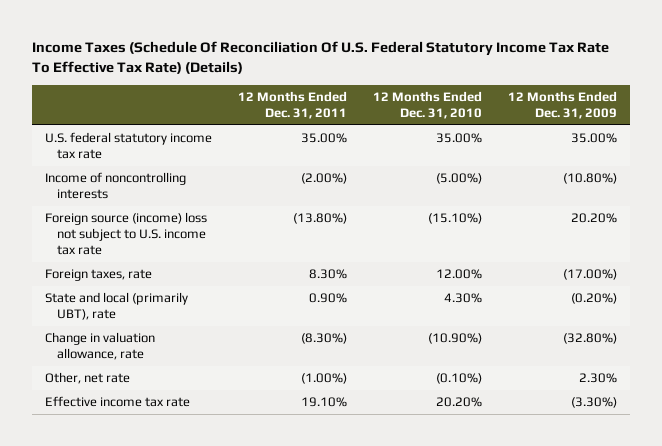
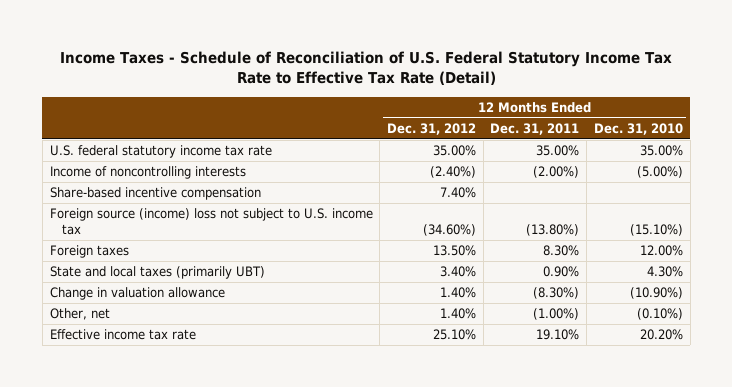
- Income Taxes (Schedule Of Reconciliation Of U.S. Federal Statutory Income Tax Rate To Effective Tax Rate) (Details)
+ Income Taxes - Schedule of Reconciliation of U.S. Federal Statutory Income Tax Rate to Effective Tax Rate (Detail)
- | 12 Months Ended Dec. 31, 2011 | 12 Months Ended Dec. 31, 2010 | 12 Months Ended Dec. 31, 2009
+ | 12 Months Ended Dec. 31, 2012 | 12 Months Ended Dec. 31, 2011 | 12 Months Ended Dec. 31, 2010
- Foreign source (income) loss not subject to U.S. income tax rate | (13.80%) | (15.10%) | 20.20%
- Foreign taxes, rate | 8.30% | 12.00% | (17.00%)
- State and local (primarily UBT), rate | 0.90% | 4.30% | (0.20%)
- Change in valuation allowance, rate | (8.30%) | (10.90%) | (32.80%)
- Other, net rate | (1.00%) | (0.10%) | 2.30%
+ Share-based incentive compensation | 7.40% | |
+ Foreign source (income) loss not subject to U.S. income tax | (34.60%) | (13.80%) | (15.10%)
+ Foreign taxes | 13.50% | 8.30% | 12.00%
+ State and local taxes (primarily UBT) | 3.40% | 0.90% | 4.30%
+ Change in valuation allowance | 1.40% | (8.30%) | (10.90%)
+ Other, net | 1.40% | (1.00%) | (0.10%)

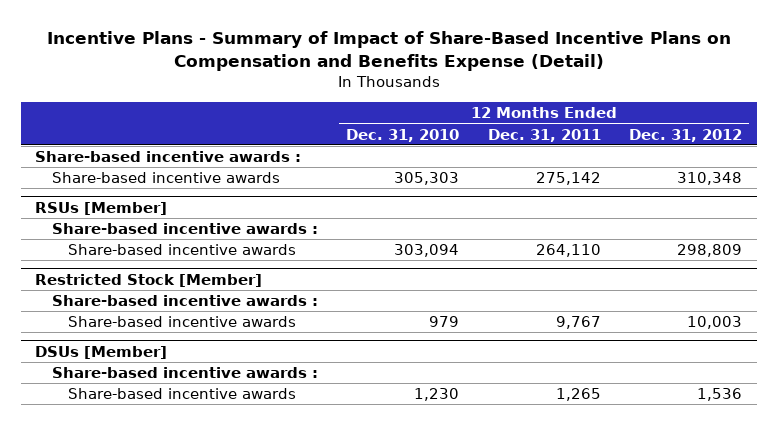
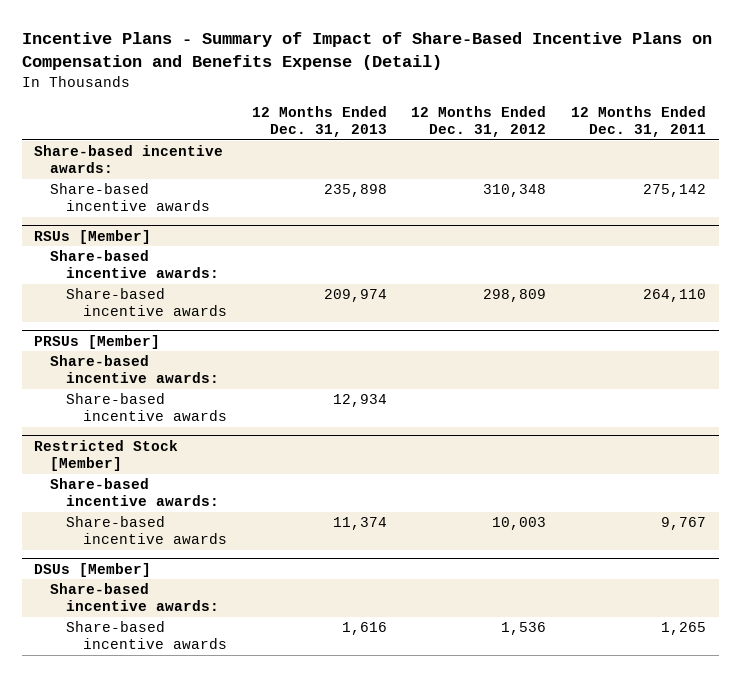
- | 12 Months Ended Dec. 31, 2010 | 12 Months Ended Dec. 31, 2011 | 12 Months Ended Dec. 31, 2012
+ | 12 Months Ended Dec. 31, 2013 | 12 Months Ended Dec. 31, 2012 | 12 Months Ended Dec. 31, 2011
- Share-based incentive awards :
+ Share-based incentive awards:
@ RSUs [Member]
- Share-based incentive awards :
+ Share-based incentive awards:
+ PRSUs [Member]
+ Share-based incentive awards:
+ Share-based incentive awards | 12,934 | |
@ Restricted Stock [Member]
- Share-based incentive awards :
+ Share-based incentive awards:
@ DSUs [Member]
- Share-based incentive awards :
+ Share-based incentive awards:

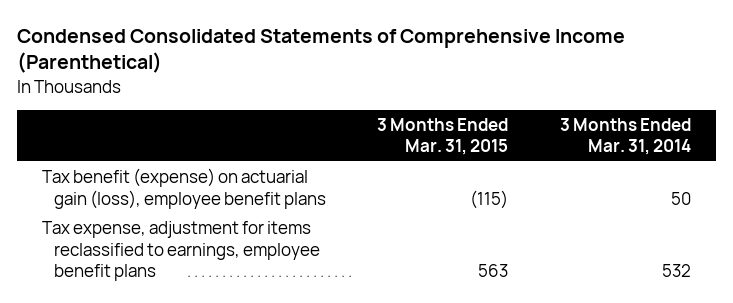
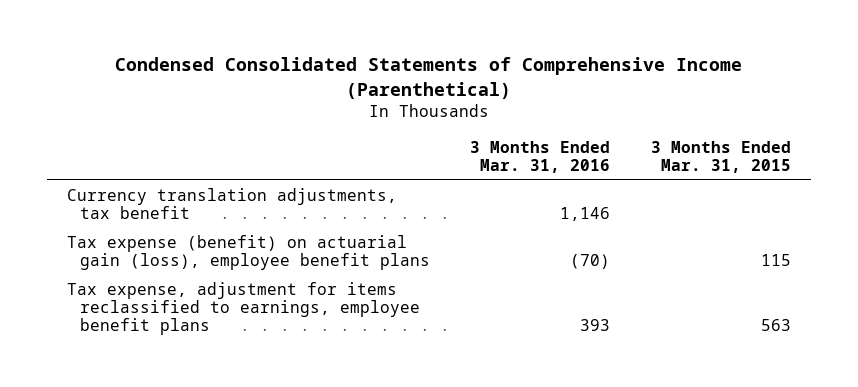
- | 3 Months Ended Mar. 31, 2015 | 3 Months Ended Mar. 31, 2014
+ | 3 Months Ended Mar. 31, 2016 | 3 Months Ended Mar. 31, 2015
- Tax benefit (expense) on actuarial gain (loss), employee benefit plans | (115) | 50
+ Currency translation adjustments, tax benefit | 1,146 |
+ Tax expense (benefit) on actuarial gain (loss), employee benefit plans | (70) | 115

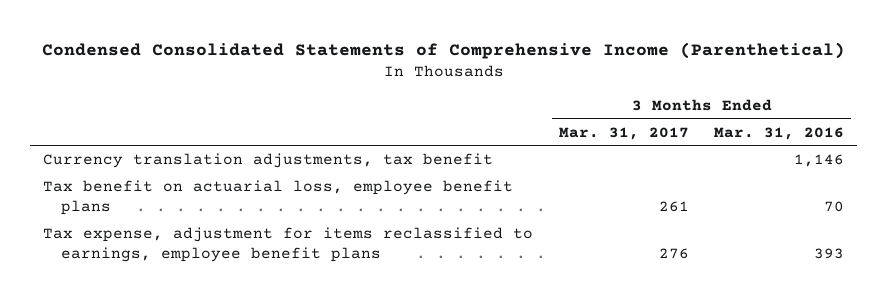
- | 3 Months Ended Mar. 31, 2016 | 3 Months Ended Mar. 31, 2015
+ | 3 Months Ended Mar. 31, 2017 | 3 Months Ended Mar. 31, 2016
- Tax expense (benefit) on actuarial gain (loss), employee benefit plans | (70) | 115
+ Tax benefit on actuarial loss, employee benefit plans | 261 | 70

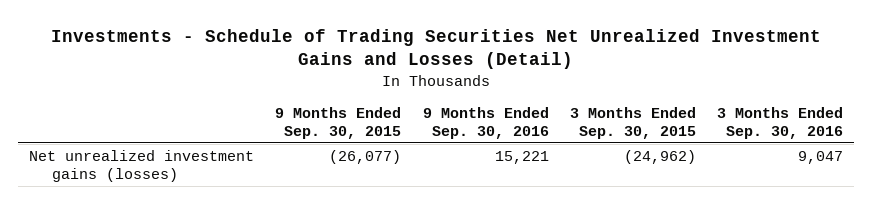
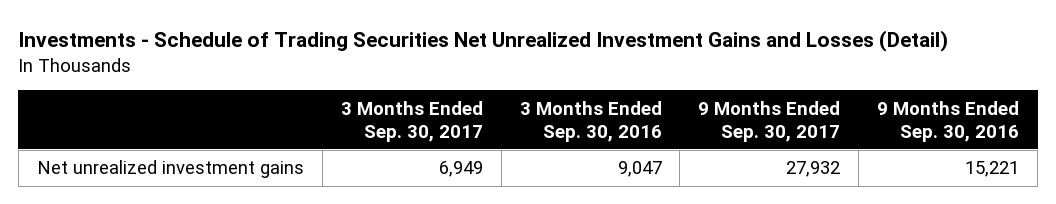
- | 9 Months Ended Sep. 30, 2015 | 9 Months Ended Sep. 30, 2016 | 3 Months Ended Sep. 30, 2015 | 3 Months Ended Sep. 30, 2016
+ | 3 Months Ended Sep. 30, 2017 | 3 Months Ended Sep. 30, 2016 | 9 Months Ended Sep. 30, 2017 | 9 Months Ended Sep. 30, 2016
- Net unrealized investment gains (losses) | (26,077) | 15,221 | (24,962) | 9,047
+ Net unrealized investment gains | 6,949 | 9,047 | 27,932 | 15,221

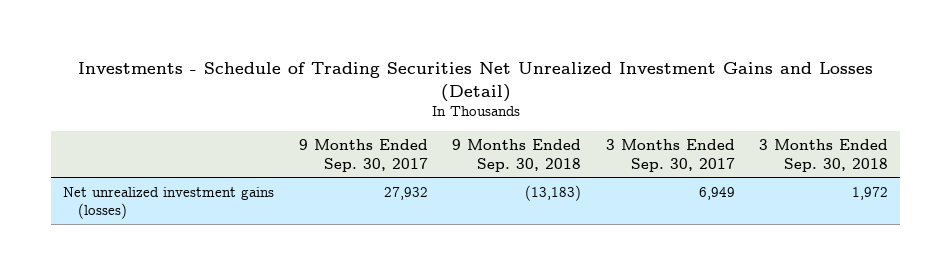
- | 3 Months Ended Sep. 30, 2017 | 3 Months Ended Sep. 30, 2016 | 9 Months Ended Sep. 30, 2017 | 9 Months Ended Sep. 30, 2016
+ | 9 Months Ended Sep. 30, 2017 | 9 Months Ended Sep. 30, 2018 | 3 Months Ended Sep. 30, 2017 | 3 Months Ended Sep. 30, 2018
- Net unrealized investment gains | 6,949 | 9,047 | 27,932 | 15,221
+ Net unrealized investment gains (losses) | 27,932 | (13,183) | 6,949 | 1,972

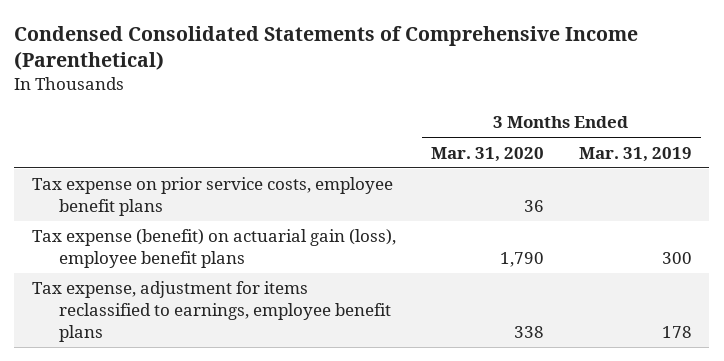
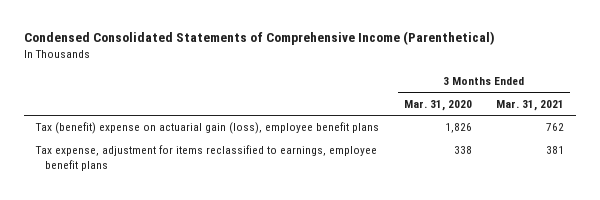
- | 3 Months Ended Mar. 31, 2020 | 3 Months Ended Mar. 31, 2019
+ | 3 Months Ended Mar. 31, 2020 | 3 Months Ended Mar. 31, 2021
- Tax expense on prior service costs, employee benefit plans | 36 |
- Tax expense (benefit) on actuarial gain (loss), employee benefit plans | 1,790 | 300
+ Tax (benefit) expense on actuarial gain (loss), employee benefit plans | 1,826 | 762

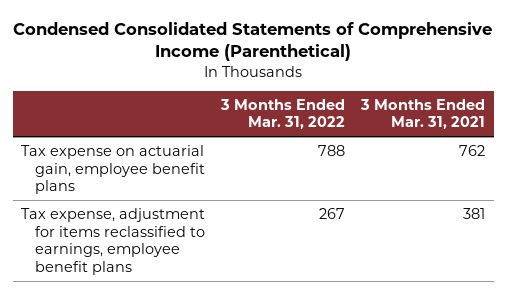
- | 3 Months Ended Mar. 31, 2020 | 3 Months Ended Mar. 31, 2021
+ | 3 Months Ended Mar. 31, 2022 | 3 Months Ended Mar. 31, 2021
- Tax (benefit) expense on actuarial gain (loss), employee benefit plans | 1,826 | 762
+ Tax expense on actuarial gain, employee benefit plans | 788 | 762

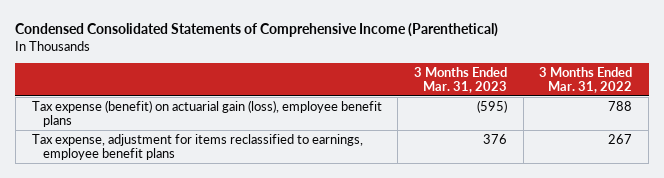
- | 3 Months Ended Mar. 31, 2022 | 3 Months Ended Mar. 31, 2021
+ | 3 Months Ended Mar. 31, 2023 | 3 Months Ended Mar. 31, 2022
- Tax expense on actuarial gain, employee benefit plans | 788 | 762
+ Tax expense (benefit) on actuarial gain (loss), employee benefit plans | (595) | 788

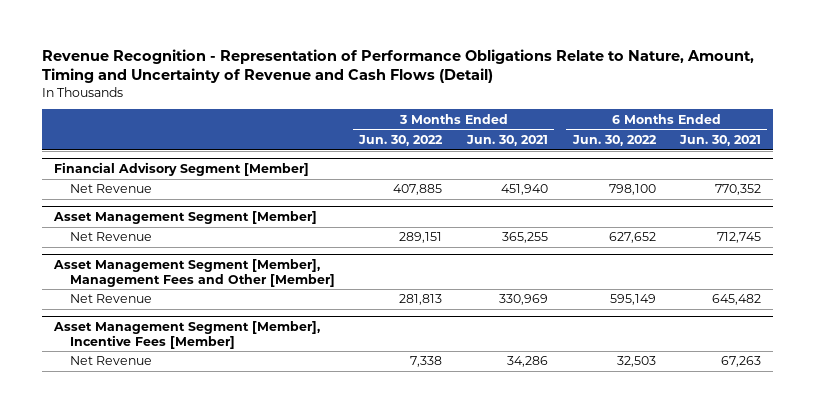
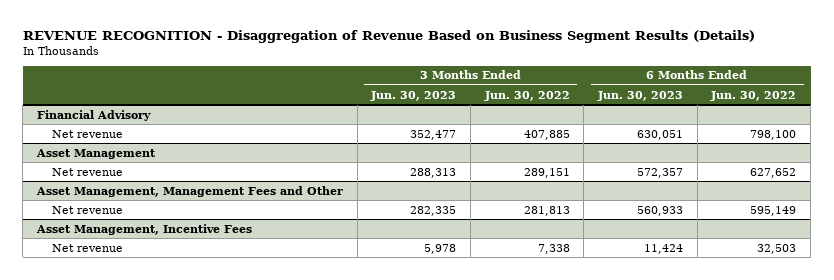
- Revenue Recognition - Representation of Performance Obligations Relate to Nature, Amount, Timing and Uncertainty of Revenue and Cash Flows (Detail)
+ REVENUE RECOGNITION - Disaggregation of Revenue Based on Business Segment Results (Details)
- | 3 Months Ended Jun. 30, 2022 | 3 Months Ended Jun. 30, 2021 | 6 Months Ended Jun. 30, 2022 | 6 Months Ended Jun. 30, 2021
+ | 3 Months Ended Jun. 30, 2023 | 3 Months Ended Jun. 30, 2022 | 6 Months Ended Jun. 30, 2023 | 6 Months Ended Jun. 30, 2022
- Financial Advisory Segment [Member]
- Net Revenue | 407,885 | 451,940 | 798,100 | 770,352
- Asset Management Segment [Member]
- Net Revenue | 289,151 | 365,255 | 627,652 | 712,745
- Asset Management Segment [Member], Management Fees and Other [Member]
- Net Revenue | 281,813 | 330,969 | 595,149 | 645,482
- Asset Management Segment [Member], Incentive Fees [Member]
- Net Revenue | 7,338 | 34,286 | 32,503 | 67,263
+ Financial Advisory
+ Net revenue | 352,477 | 407,885 | 630,051 | 798,100
+ Asset Management
+ Net revenue | 288,313 | 289,151 | 572,357 | 627,652
+ Asset Management, Management Fees and Other
+ Net revenue | 282,335 | 281,813 | 560,933 | 595,149
+ Asset Management, Incentive Fees
+ Net revenue | 5,978 | 7,338 | 11,424 | 32,503

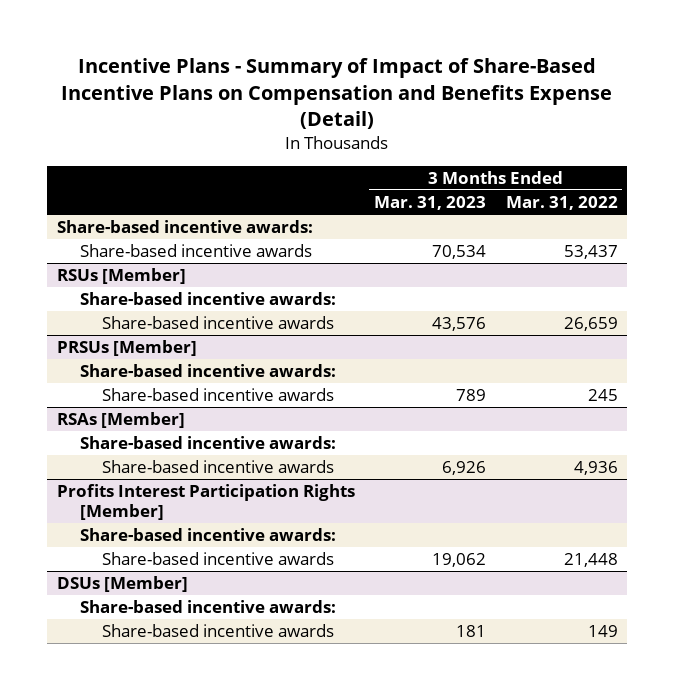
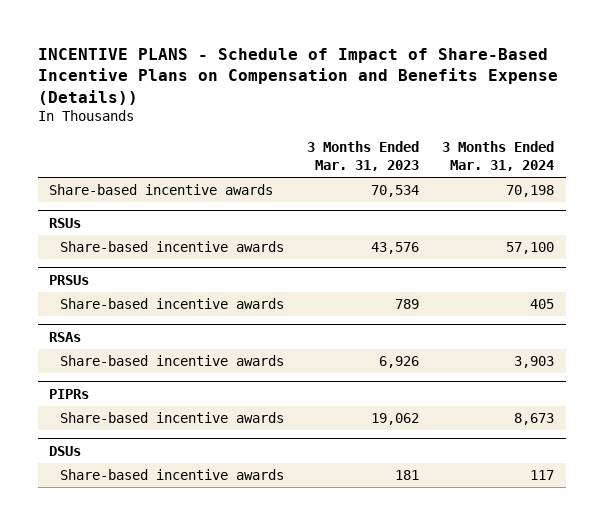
- Incentive Plans - Summary of Impact of Share-Based Incentive Plans on Compensation and Benefits Expense (Detail)
+ INCENTIVE PLANS - Schedule of Impact of Share-Based Incentive Plans on Compensation and Benefits Expense (Details))
- | 3 Months Ended Mar. 31, 2023 | 3 Months Ended Mar. 31, 2022
+ | 3 Months Ended Mar. 31, 2023 | 3 Months Ended Mar. 31, 2024
- Share-based incentive awards:
- RSUs [Member]
- Share-based incentive awards:
+ RSUs
- PRSUs [Member]
- Share-based incentive awards:
+ PRSUs
- RSAs [Member]
- Share-based incentive awards:
+ RSAs
- Profits Interest Participation Rights [Member]
- Share-based incentive awards:
+ PIPRs
- DSUs [Member]
- Share-based incentive awards:
+ DSUs

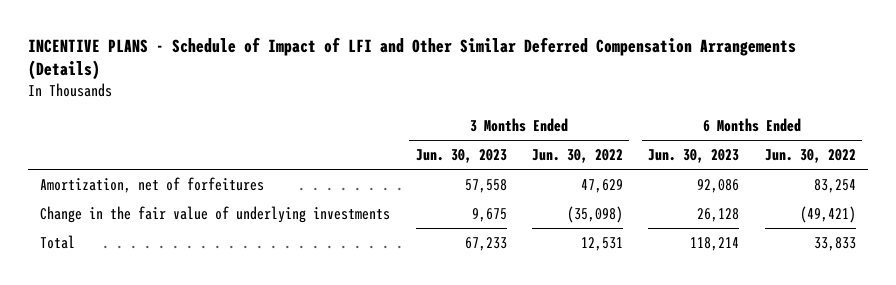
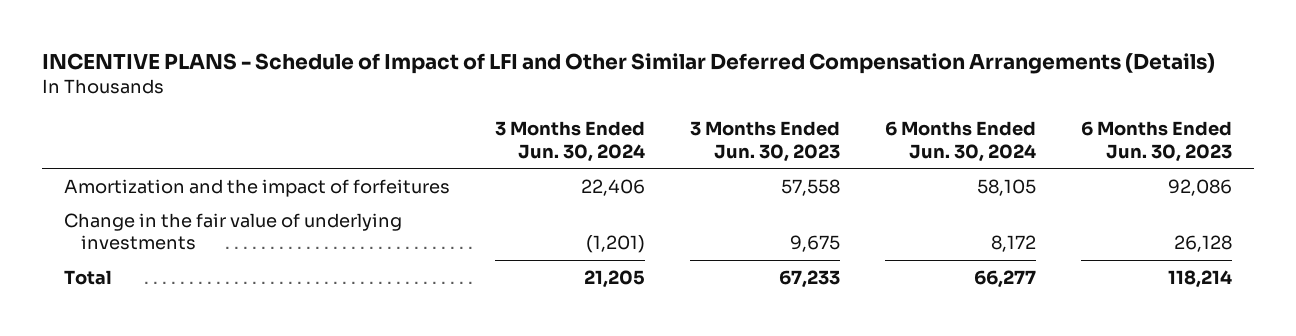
- | 3 Months Ended Jun. 30, 2023 | 3 Months Ended Jun. 30, 2022 | 6 Months Ended Jun. 30, 2023 | 6 Months Ended Jun. 30, 2022
+ | 3 Months Ended Jun. 30, 2024 | 3 Months Ended Jun. 30, 2023 | 6 Months Ended Jun. 30, 2024 | 6 Months Ended Jun. 30, 2023
- Amortization, net of forfeitures | 57,558 | 47,629 | 92,086 | 83,254
+ Amortization and the impact of forfeitures | 22,406 | 57,558 | 58,105 | 92,086

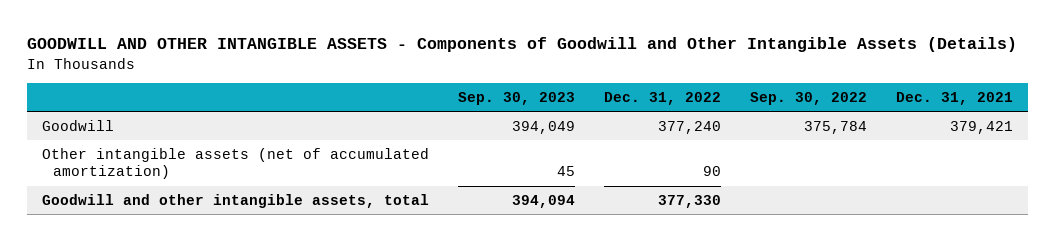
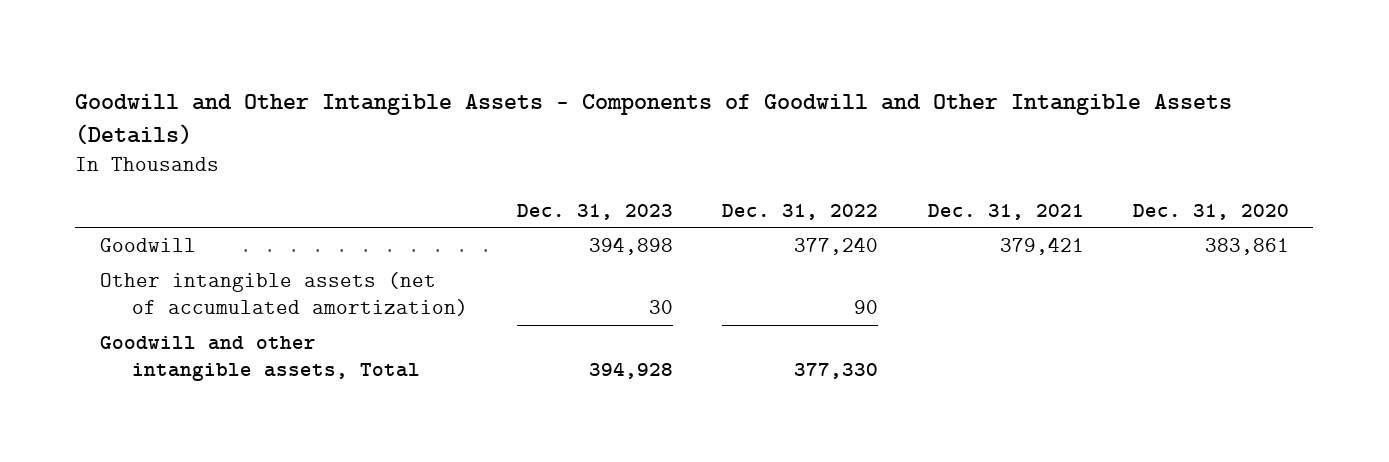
- GOODWILL AND OTHER INTANGIBLE ASSETS - Components of Goodwill and Other Intangible Assets (Details)
+ Goodwill and Other Intangible Assets - Components of Goodwill and Other Intangible Assets (Details)
- | Sep. 30, 2023 | Dec. 31, 2022 | Sep. 30, 2022 | Dec. 31, 2021
+ | Dec. 31, 2023 | Dec. 31, 2022 | Dec. 31, 2021 | Dec. 31, 2020
- Goodwill and other intangible assets, total | 394,094 | 377,330 | |
+ Goodwill and other intangible assets, Total | 394,928 | 377,330 | |

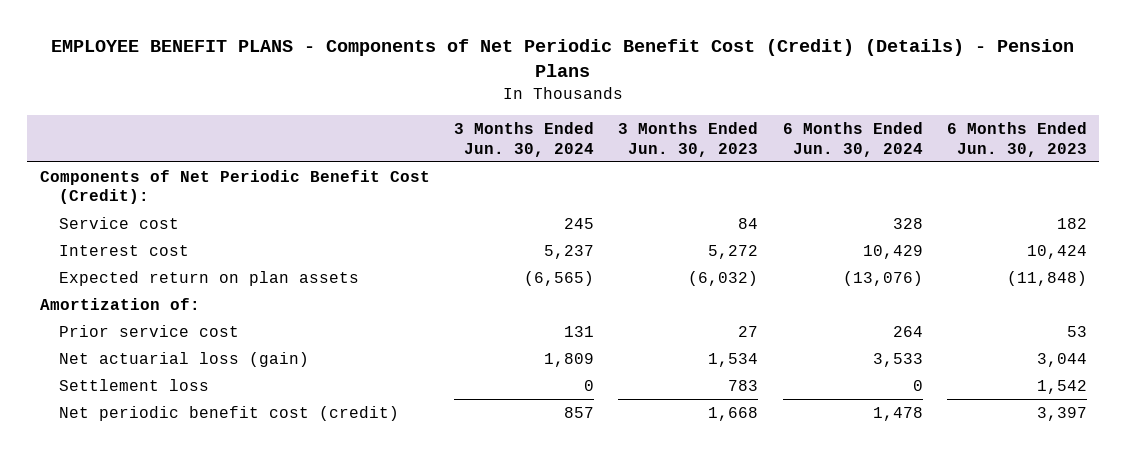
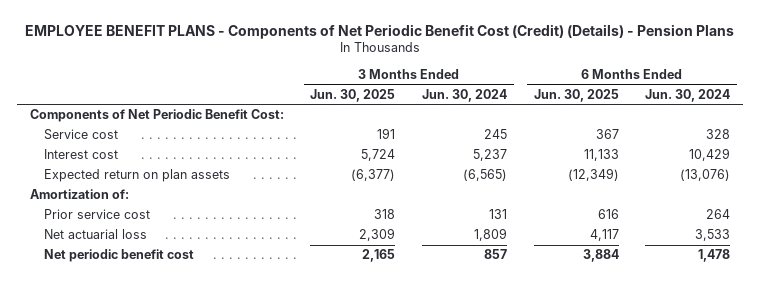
- | 3 Months Ended Jun. 30, 2024 | 3 Months Ended Jun. 30, 2023 | 6 Months Ended Jun. 30, 2024 | 6 Months Ended Jun. 30, 2023
+ | 3 Months Ended Jun. 30, 2025 | 3 Months Ended Jun. 30, 2024 | 6 Months Ended Jun. 30, 2025 | 6 Months Ended Jun. 30, 2024
- Components of Net Periodic Benefit Cost (Credit):
+ Components of Net Periodic Benefit Cost:
- Net actuarial loss (gain) | 1,809 | 1,534 | 3,533 | 3,044
- Settlement loss | 0 | 783 | 0 | 1,542
- Net periodic benefit cost (credit) | 857 | 1,668 | 1,478 | 3,397
+ Net actuarial loss | 2,309 | 1,809 | 4,117 | 3,533
+ Net periodic benefit cost | 2,165 | 857 | 3,884 | 1,478

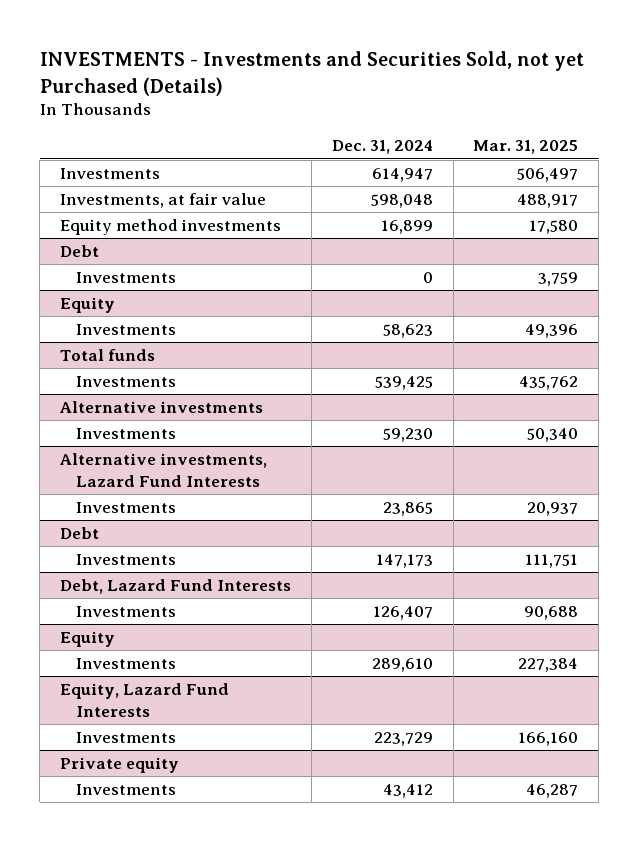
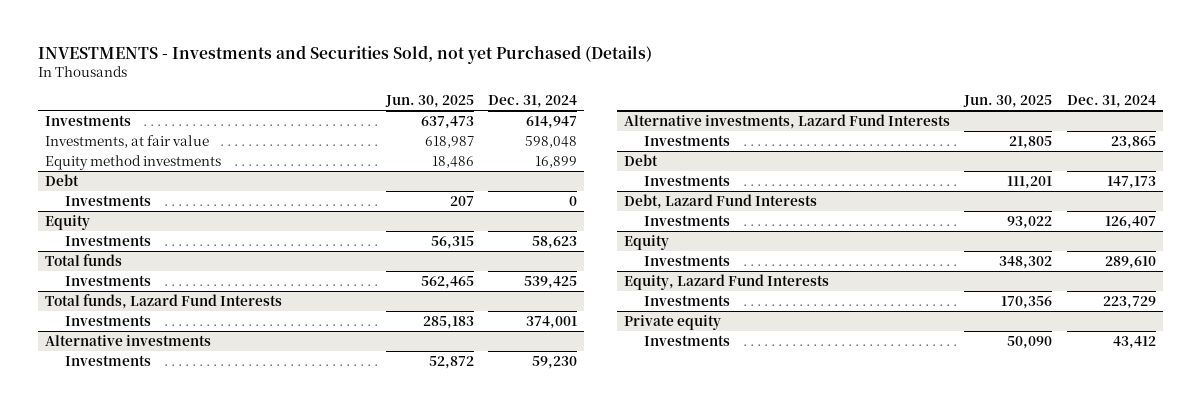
- | Dec. 31, 2024 | Mar. 31, 2025
+ | Jun. 30, 2025 | Dec. 31, 2024
+ Total funds, Lazard Fund Interests
+ Investments | 285,183 | 374,001

